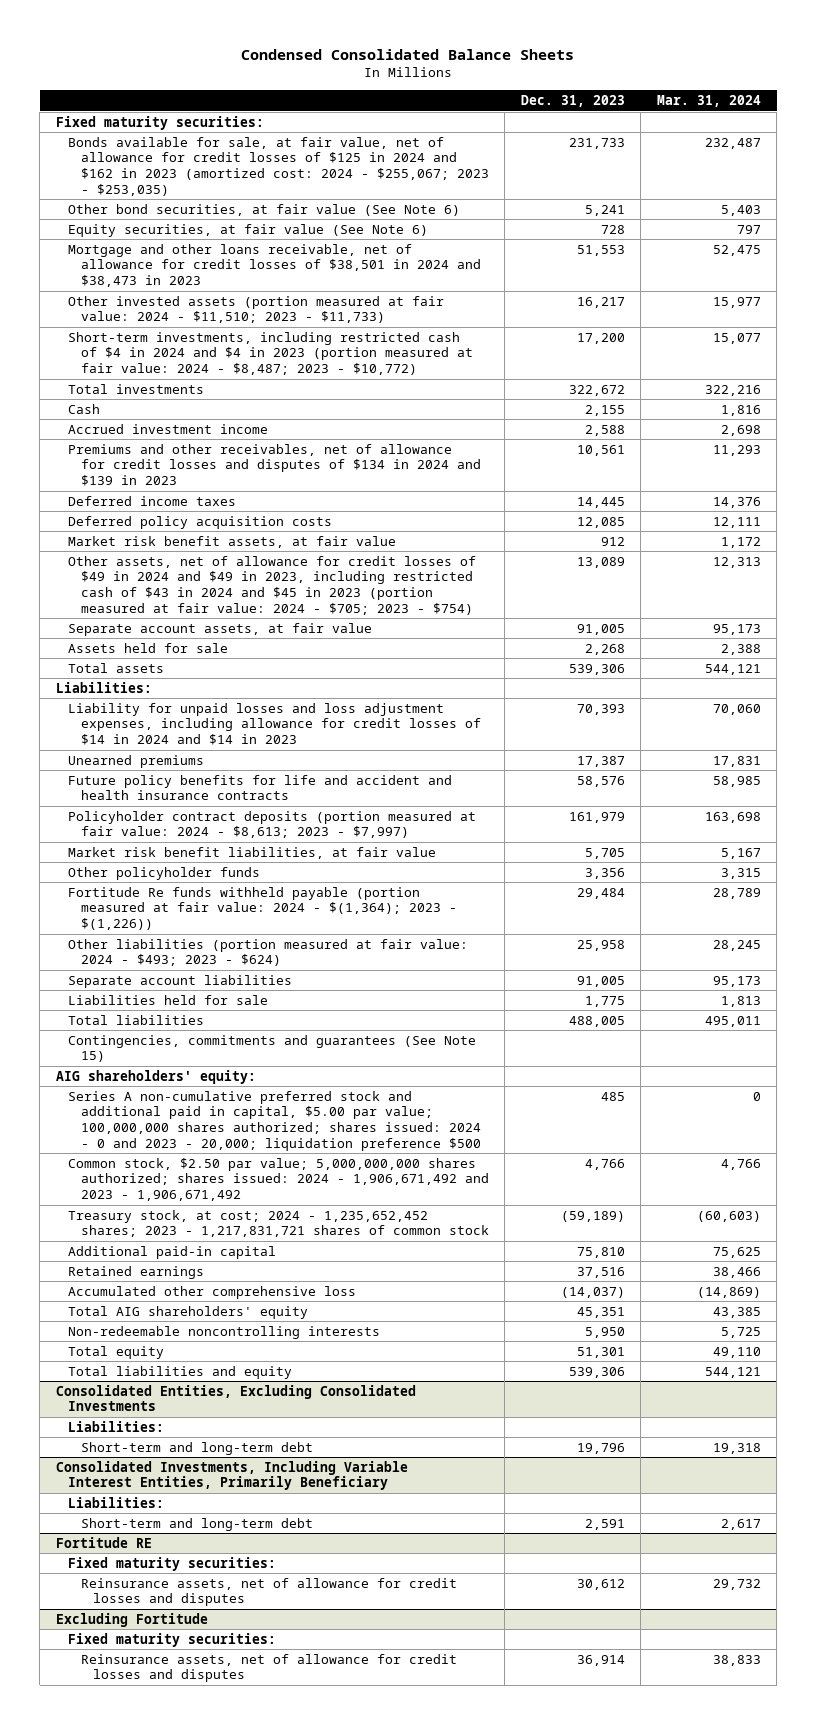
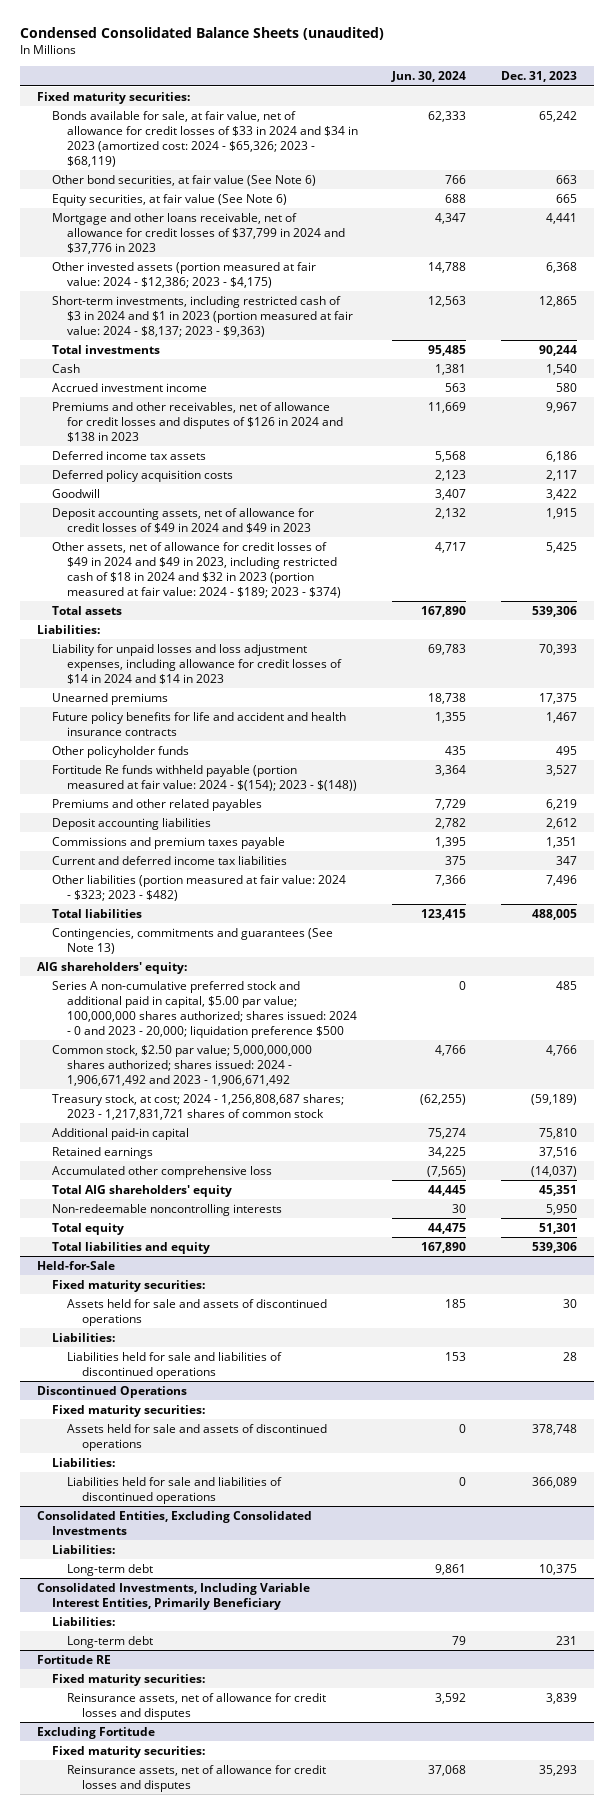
- Condensed Consolidated Balance Sheets
+ Condensed Consolidated Balance Sheets (unaudited)
- | Dec. 31, 2023 | Mar. 31, 2024
+ | Jun. 30, 2024 | Dec. 31, 2023
- Bonds available for sale, at fair value, net of allowance for credit losses of $125 in 2024 and $162 in 2023 (amortized cost: 2024 - $255,067; 2023 - $253,035) | 231,733 | 232,487
- Other bond securities, at fair value (See Note 6) | 5,241 | 5,403
- Equity securities, at fair value (See Note 6) | 728 | 797
- Mortgage and other loans receivable, net of allowance for credit losses of $38,501 in 2024 and $38,473 in 2023 | 51,553 | 52,475
- Other invested assets (portion measured at fair value: 2024 - $11,510; 2023 - $11,733) | 16,217 | 15,977
- Short-term investments, including restricted cash of $4 in 2024 and $4 in 2023 (portion measured at fair value: 2024 - $8,487; 2023 - $10,772) | 17,200 | 15,077
- Total investments | 322,672 | 322,216
- Cash | 2,155 | 1,816
- Accrued investment income | 2,588 | 2,698
- Premiums and other receivables, net of allowance for credit losses and disputes of $134 in 2024 and $139 in 2023 | 10,561 | 11,293
- Deferred income taxes | 14,445 | 14,376
- Deferred policy acquisition costs | 12,085 | 12,111
- Market risk benefit assets, at fair value | 912 | 1,172
- Other assets, net of allowance for credit losses of $49 in 2024 and $49 in 2023, including restricted cash of $43 in 2024 and $45 in 2023 (portion measured at fair value: 2024 - $705; 2023 - $754) | 13,089 | 12,313
- Separate account assets, at fair value | 91,005 | 95,173
- Assets held for sale | 2,268 | 2,388
+ Bonds available for sale, at fair value, net of allowance for credit losses of $33 in 2024 and $34 in 2023 (amortized cost: 2024 - $65,326; 2023 - $68,119) | 62,333 | 65,242
+ Other bond securities, at fair value (See Note 6) | 766 | 663
+ Equity securities, at fair value (See Note 6) | 688 | 665
+ Mortgage and other loans receivable, net of allowance for credit losses of $37,799 in 2024 and $37,776 in 2023 | 4,347 | 4,441
+ Other invested assets (portion measured at fair value: 2024 - $12,386; 2023 - $4,175) | 14,788 | 6,368
+ Short-term investments, including restricted cash of $3 in 2024 and $1 in 2023 (portion measured at fair value: 2024 - $8,137; 2023 - $9,363) | 12,563 | 12,865
+ Total investments | 95,485 | 90,244
+ Cash | 1,381 | 1,540
+ Accrued investment income | 563 | 580
+ Premiums and other receivables, net of allowance for credit losses and disputes of $126 in 2024 and $138 in 2023 | 11,669 | 9,967
+ Deferred income tax assets | 5,568 | 6,186
+ Deferred policy acquisition costs | 2,123 | 2,117
+ Goodwill | 3,407 | 3,422
+ Deposit accounting assets, net of allowance for credit losses of $49 in 2024 and $49 in 2023 | 2,132 | 1,915
+ Other assets, net of allowance for credit losses of $49 in 2024 and $49 in 2023, including restricted cash of $18 in 2024 and $32 in 2023 (portion measured at fair value: 2024 - $189; 2023 - $374) | 4,717 | 5,425
- Unearned premiums | 17,387 | 17,831
- Future policy benefits for life and accident and health insurance contracts | 58,576 | 58,985
- Policyholder contract deposits (portion measured at fair value: 2024 - $8,613; 2023 - $7,997) | 161,979 | 163,698
- Market risk benefit liabilities, at fair value | 5,705 | 5,167
- Other policyholder funds | 3,356 | 3,315
- Fortitude Re funds withheld payable (portion measured at fair value: 2024 - $(1,364); 2023 - $(1,226)) | 29,484 | 28,789
- Other liabilities (portion measured at fair value: 2024 - $493; 2023 - $624) | 25,958 | 28,245
- Separate account liabilities | 91,005 | 95,173
- Liabilities held for sale | 1,775 | 1,813
+ Unearned premiums | 18,738 | 17,375
+ Future policy benefits for life and accident and health insurance contracts | 1,355 | 1,467
+ Other policyholder funds | 435 | 495
+ Fortitude Re funds withheld payable (portion measured at fair value: 2024 - $(154); 2023 - $(148)) | 3,364 | 3,527
+ Premiums and other related payables | 7,729 | 6,219
+ Deposit accounting liabilities | 2,782 | 2,612
+ Commissions and premium taxes payable | 1,395 | 1,351
+ Current and deferred income tax liabilities | 375 | 347
+ Other liabilities (portion measured at fair value: 2024 - $323; 2023 - $482) | 7,366 | 7,496
- Contingencies, commitments and guarantees (See Note 15)
+ Contingencies, commitments and guarantees (See Note 13)
- Treasury stock, at cost; 2024 - 1,235,652,452 shares; 2023 - 1,217,831,721 shares of common stock | (59,189) | (60,603)
+ Treasury stock, at cost; 2024 - 1,256,808,687 shares; 2023 - 1,217,831,721 shares of common stock | (62,255) | (59,189)
+ Held-for-Sale
+ Fixed maturity securities:
+ Assets held for sale and assets of discontinued operations | 185 | 30
+ Liabilities:
+ Liabilities held for sale and liabilities of discontinued operations | 153 | 28
+ Discontinued Operations
+ Fixed maturity securities:
+ Assets held for sale and assets of discontinued operations | 0 | 378,748
+ Liabilities:
+ Liabilities held for sale and liabilities of discontinued operations | 0 | 366,089
@ Consolidated Entities, Excluding Consolidated Investments
- Short-term and long-term debt | 19,796 | 19,318
+ Long-term debt | 9,861 | 10,375
@ Consolidated Investments, Including Variable Interest Entities, Primarily Beneficiary
- Short-term and long-term debt | 2,591 | 2,617
+ Long-term debt | 79 | 231
@ Fortitude RE
- Reinsurance assets, net of allowance for credit losses and disputes | 30,612 | 29,732
+ Reinsurance assets, net of allowance for credit losses and disputes | 3,592 | 3,839
@ Excluding Fortitude
- Reinsurance assets, net of allowance for credit losses and disputes | 36,914 | 38,833
+ Reinsurance assets, net of allowance for credit losses and disputes | 37,068 | 35,293

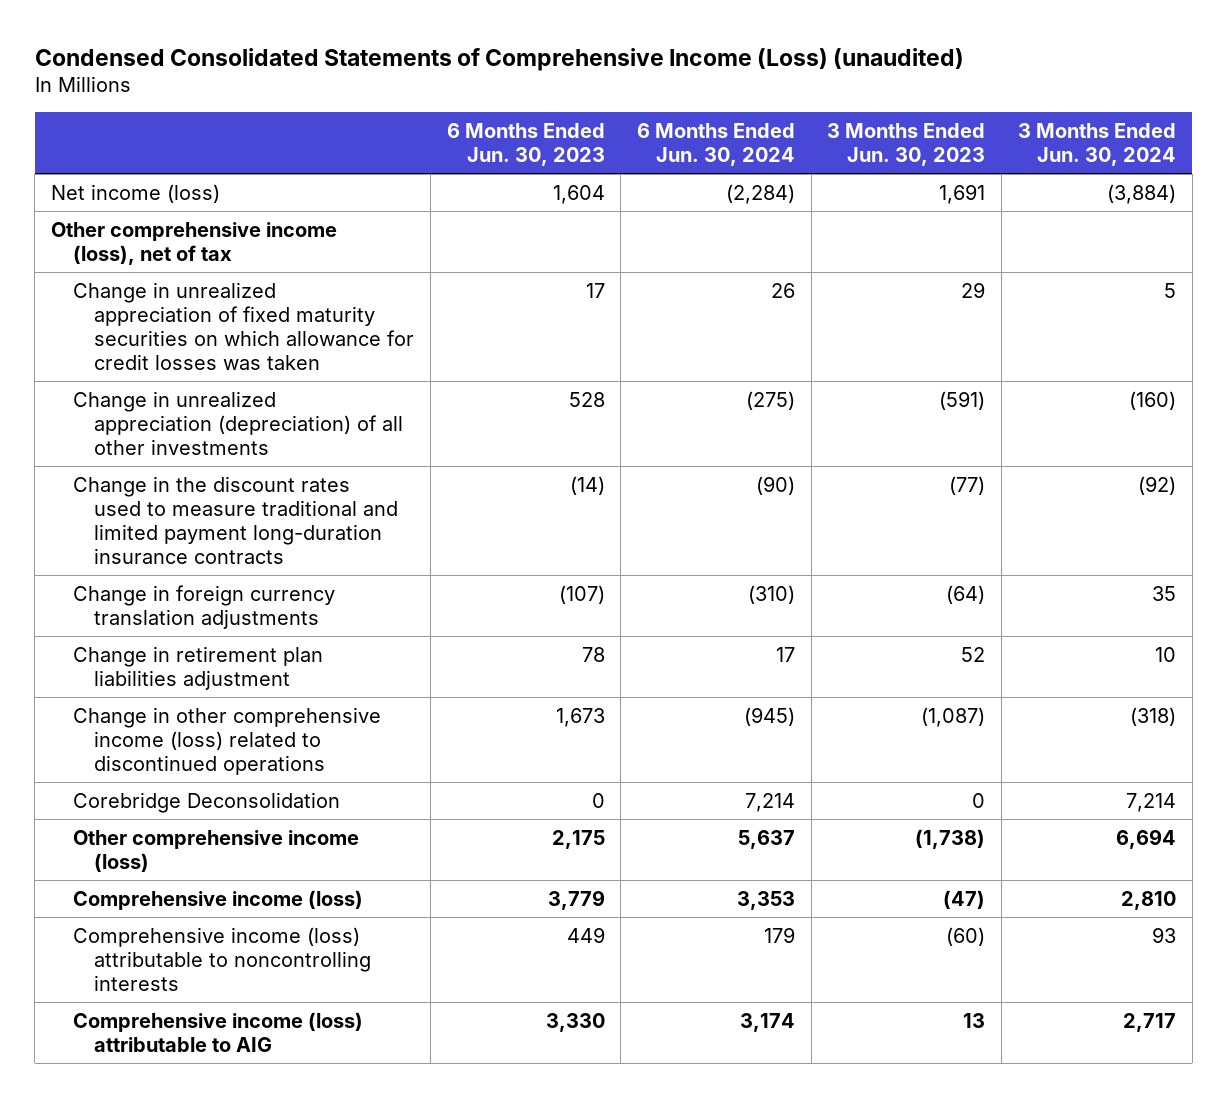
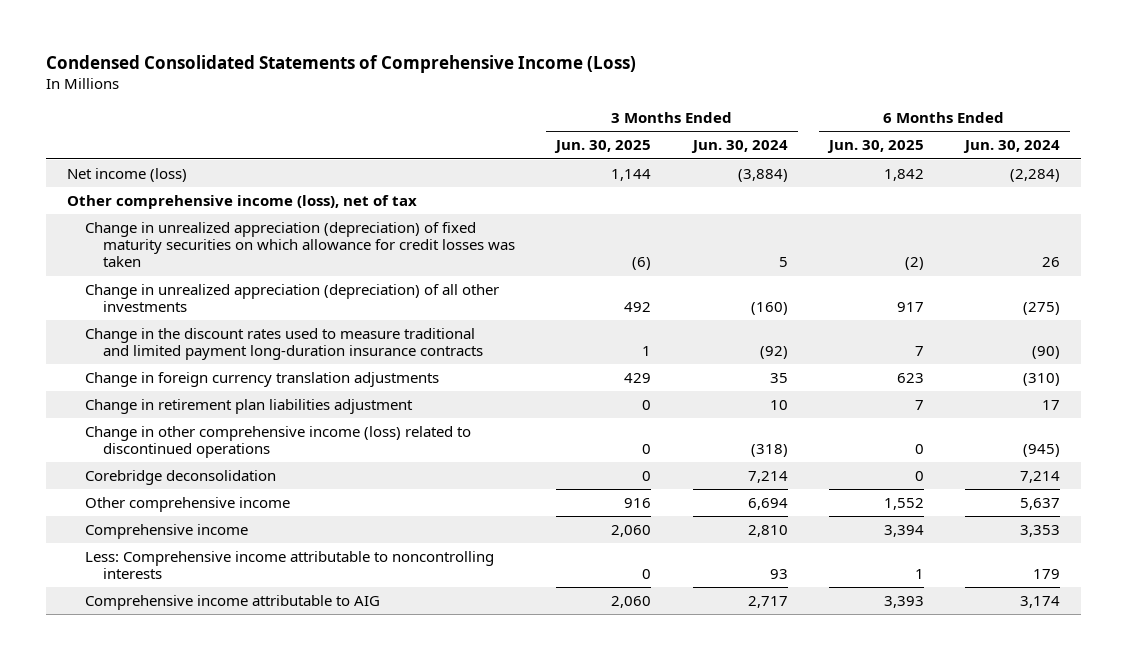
- Condensed Consolidated Statements of Comprehensive Income (Loss) (unaudited)
+ Condensed Consolidated Statements of Comprehensive Income (Loss)
- | 6 Months Ended Jun. 30, 2023 | 6 Months Ended Jun. 30, 2024 | 3 Months Ended Jun. 30, 2023 | 3 Months Ended Jun. 30, 2024
+ | 3 Months Ended Jun. 30, 2025 | 3 Months Ended Jun. 30, 2024 | 6 Months Ended Jun. 30, 2025 | 6 Months Ended Jun. 30, 2024
- Change in unrealized appreciation of fixed maturity securities on which allowance for credit losses was taken | 17 | 26 | 29 | 5
+ Change in unrealized appreciation (depreciation) of fixed maturity securities on which allowance for credit losses was taken | (6) | 5 | (2) | 26
- Corebridge Deconsolidation | 0 | 7,214 | 0 | 7,214
- Other comprehensive income (loss) | 2,175 | 5,637 | (1,738) | 6,694
- Comprehensive income (loss) | 3,779 | 3,353 | (47) | 2,810
- Comprehensive income (loss) attributable to noncontrolling interests | 449 | 179 | (60) | 93
- Comprehensive income (loss) attributable to AIG | 3,330 | 3,174 | 13 | 2,717
+ Corebridge deconsolidation | 0 | 7,214 | 0 | 7,214
+ Other comprehensive income | 916 | 6,694 | 1,552 | 5,637
+ Comprehensive income | 2,060 | 2,810 | 3,394 | 3,353
+ Less: Comprehensive income attributable to noncontrolling interests | 0 | 93 | 1 | 179
+ Comprehensive income attributable to AIG | 2,060 | 2,717 | 3,393 | 3,174

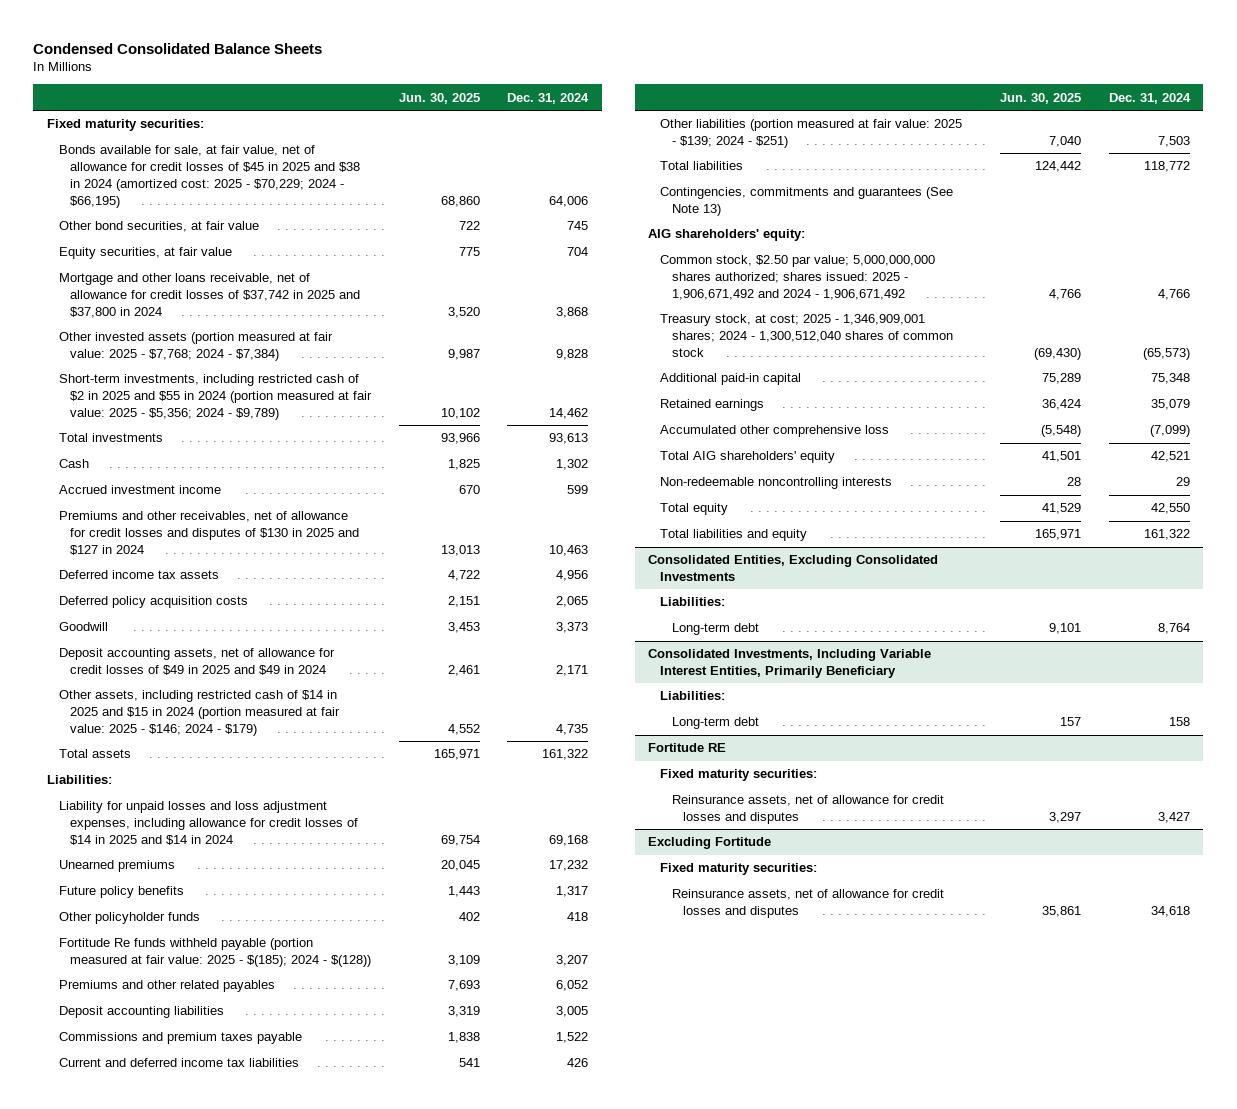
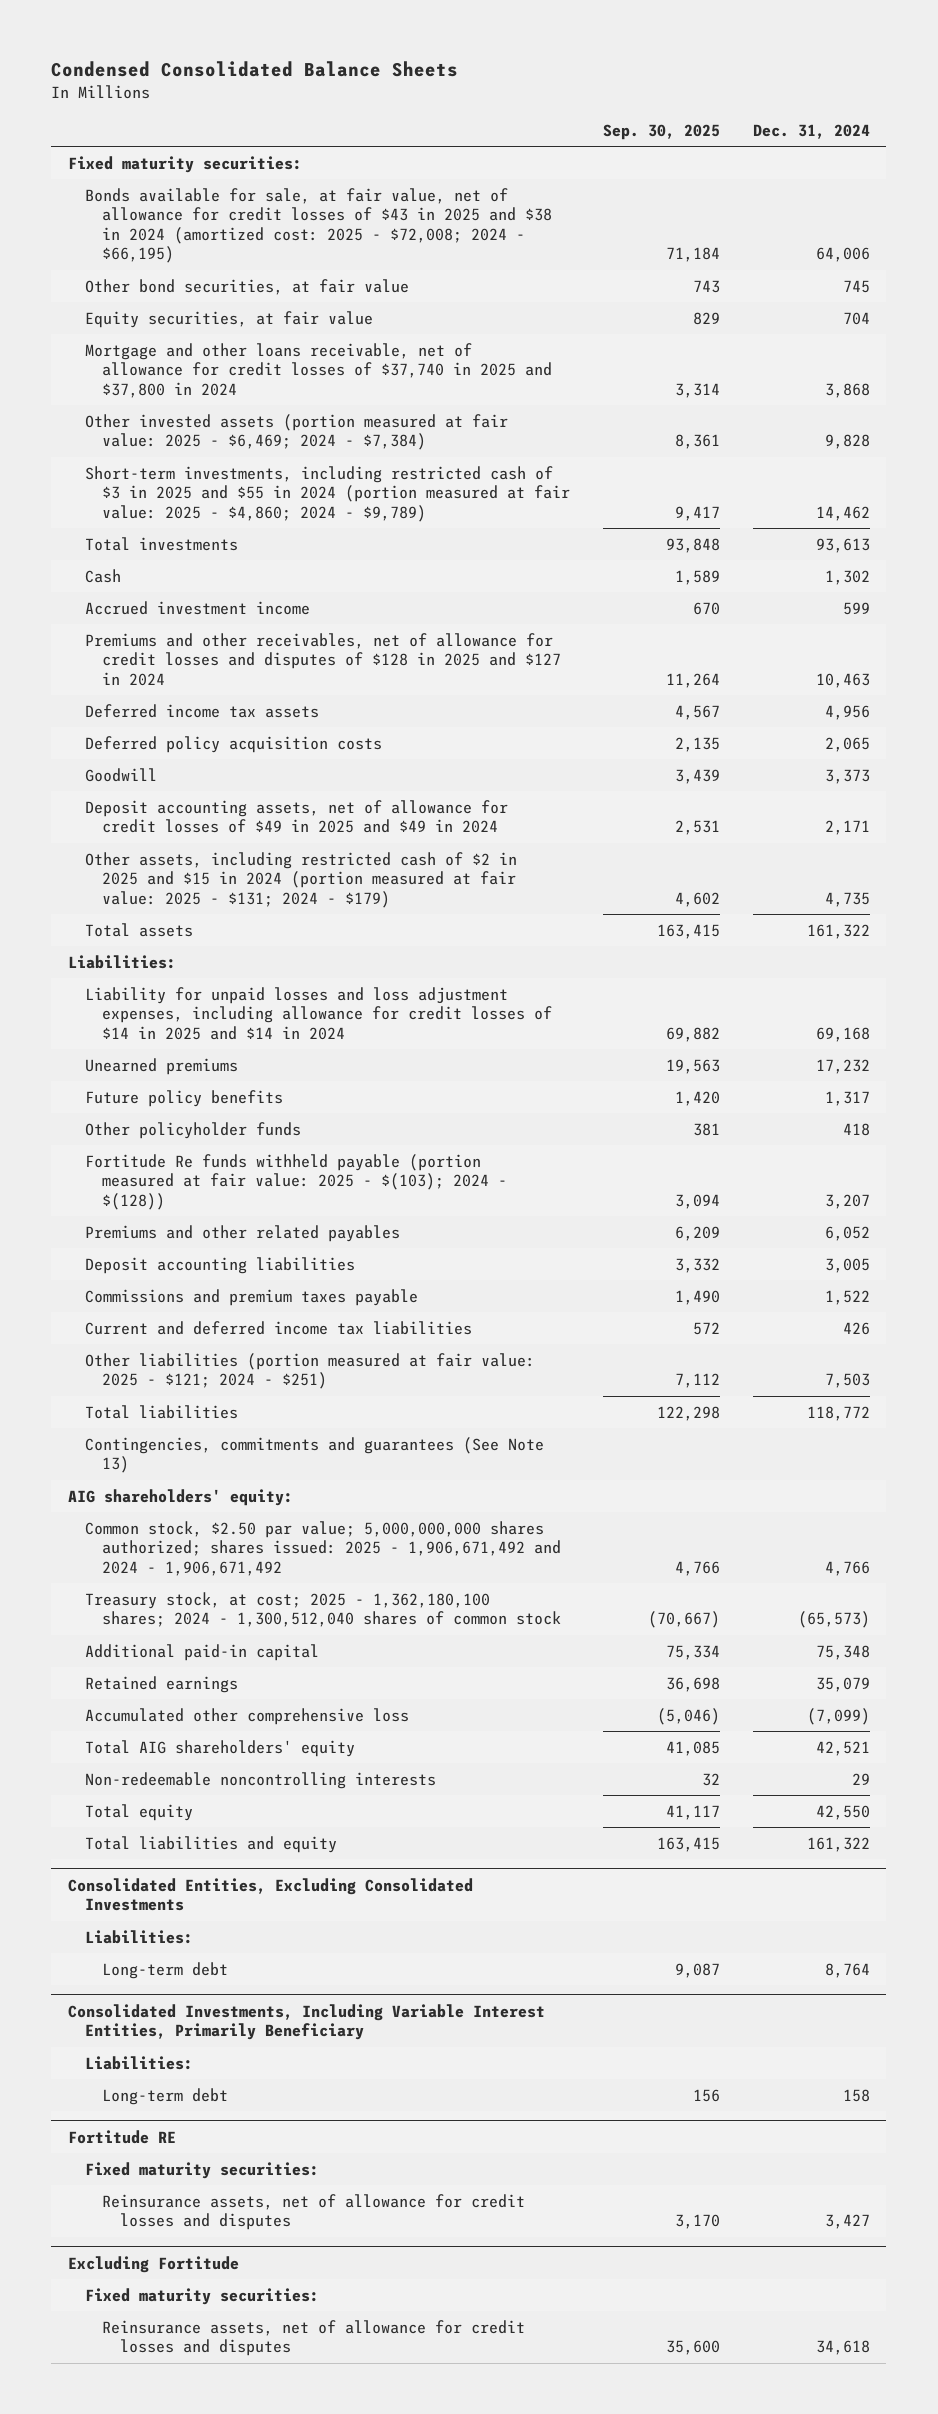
- | Jun. 30, 2025 | Dec. 31, 2024
+ | Sep. 30, 2025 | Dec. 31, 2024
- Bonds available for sale, at fair value, net of allowance for credit losses of $45 in 2025 and $38 in 2024 (amortized cost: 2025 - $70,229; 2024 - $66,195) | 68,860 | 64,006
+ Bonds available for sale, at fair value, net of allowance for credit losses of $43 in 2025 and $38 in 2024 (amortized cost: 2025 - $72,008; 2024 - $66,195) | 71,184 | 64,006
- Mortgage and other loans receivable, net of allowance for credit losses of $37,742 in 2025 and $37,800 in 2024 | 3,520 | 3,868
- Other invested assets (portion measured at fair value: 2025 - $7,768; 2024 - $7,384) | 9,987 | 9,828
- Short-term investments, including restricted cash of $2 in 2025 and $55 in 2024 (portion measured at fair value: 2025 - $5,356; 2024 - $9,789) | 10,102 | 14,462
+ Mortgage and other loans receivable, net of allowance for credit losses of $37,740 in 2025 and $37,800 in 2024 | 3,314 | 3,868
+ Other invested assets (portion measured at fair value: 2025 - $6,469; 2024 - $7,384) | 8,361 | 9,828
+ Short-term investments, including restricted cash of $3 in 2025 and $55 in 2024 (portion measured at fair value: 2025 - $4,860; 2024 - $9,789) | 9,417 | 14,462
- Premiums and other receivables, net of allowance for credit losses and disputes of $130 in 2025 and $127 in 2024 | 13,013 | 10,463
+ Premiums and other receivables, net of allowance for credit losses and disputes of $128 in 2025 and $127 in 2024 | 11,264 | 10,463
- Other assets, including restricted cash of $14 in 2025 and $15 in 2024 (portion measured at fair value: 2025 - $146; 2024 - $179) | 4,552 | 4,735
+ Other assets, including restricted cash of $2 in 2025 and $15 in 2024 (portion measured at fair value: 2025 - $131; 2024 - $179) | 4,602 | 4,735
- Fortitude Re funds withheld payable (portion measured at fair value: 2025 - $(185); 2024 - $(128)) | 3,109 | 3,207
+ Fortitude Re funds withheld payable (portion measured at fair value: 2025 - $(103); 2024 - $(128)) | 3,094 | 3,207
- Other liabilities (portion measured at fair value: 2025 - $139; 2024 - $251) | 7,040 | 7,503
+ Other liabilities (portion measured at fair value: 2025 - $121; 2024 - $251) | 7,112 | 7,503
- Treasury stock, at cost; 2025 - 1,346,909,001 shares; 2024 - 1,300,512,040 shares of common stock | (69,430) | (65,573)
+ Treasury stock, at cost; 2025 - 1,362,180,100 shares; 2024 - 1,300,512,040 shares of common stock | (70,667) | (65,573)

